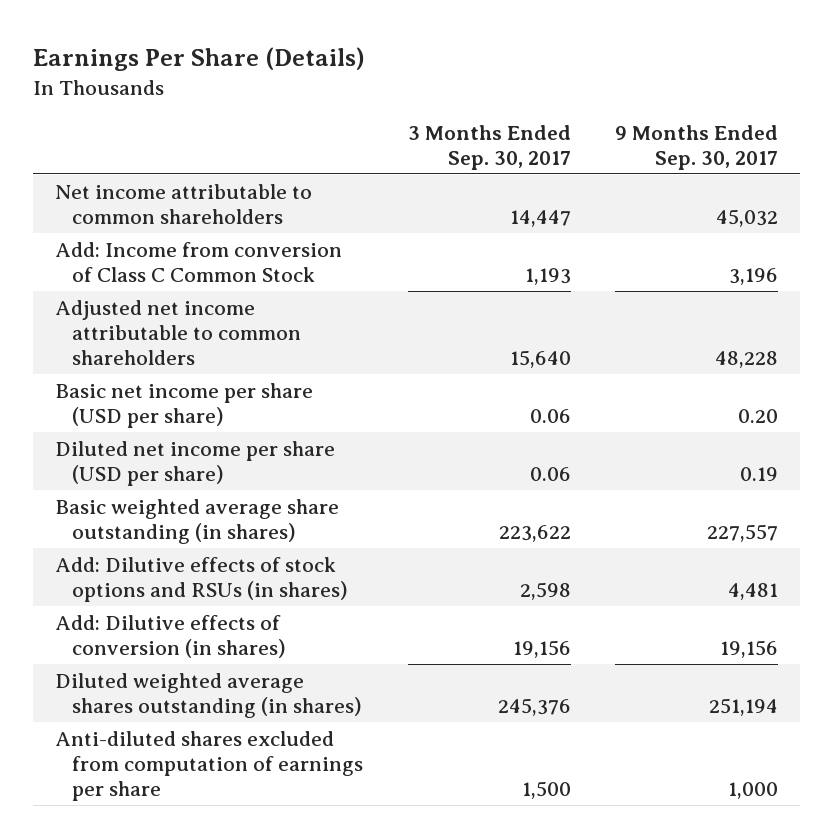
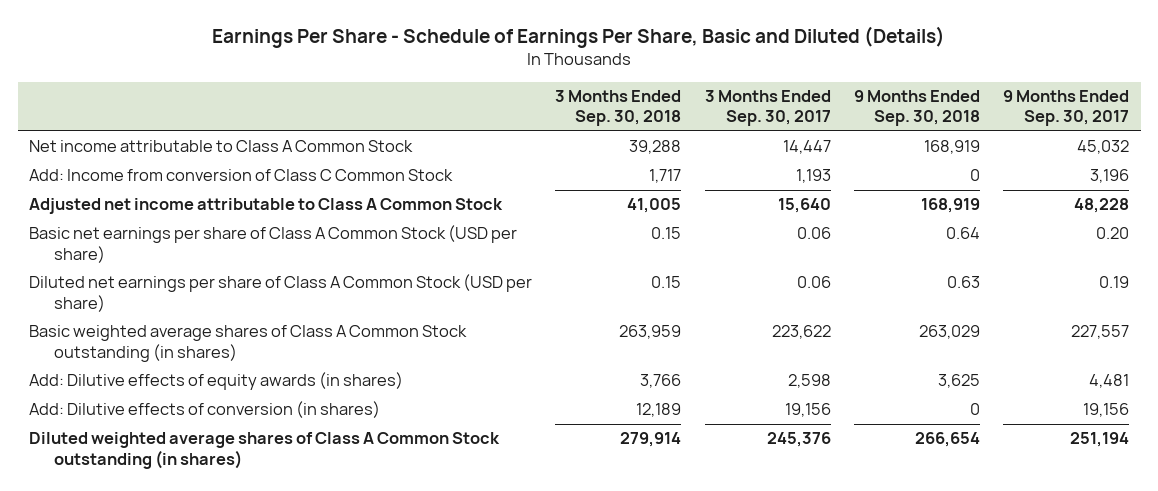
- Earnings Per Share (Details)
+ Earnings Per Share - Schedule of Earnings Per Share, Basic and Diluted (Details)
- | 3 Months Ended Sep. 30, 2017 | 9 Months Ended Sep. 30, 2017
+ | 3 Months Ended Sep. 30, 2018 | 3 Months Ended Sep. 30, 2017 | 9 Months Ended Sep. 30, 2018 | 9 Months Ended Sep. 30, 2017
- Net income attributable to common shareholders | 14,447 | 45,032
+ Net income attributable to Class A Common Stock | 39,288 | 14,447 | 168,919 | 45,032
- Adjusted net income attributable to common shareholders | 15,640 | 48,228
- Basic net income per share (USD per share) | 0.06 | 0.20
- Diluted net income per share (USD per share) | 0.06 | 0.19
- Basic weighted average share outstanding (in shares) | 223,622 | 227,557
- Add: Dilutive effects of stock options and RSUs (in shares) | 2,598 | 4,481
+ Adjusted net income attributable to Class A Common Stock | 41,005 | 15,640 | 168,919 | 48,228
+ Basic net earnings per share of Class A Common Stock (USD per share) | 0.15 | 0.06 | 0.64 | 0.20
+ Diluted net earnings per share of Class A Common Stock (USD per share) | 0.15 | 0.06 | 0.63 | 0.19
+ Basic weighted average shares of Class A Common Stock outstanding (in shares) | 263,959 | 223,622 | 263,029 | 227,557
+ Add: Dilutive effects of equity awards (in shares) | 3,766 | 2,598 | 3,625 | 4,481
- Diluted weighted average shares outstanding (in shares) | 245,376 | 251,194
- Anti-diluted shares excluded from computation of earnings per share | 1,500 | 1,000
+ Diluted weighted average shares of Class A Common Stock outstanding (in shares) | 279,914 | 245,376 | 266,654 | 251,194

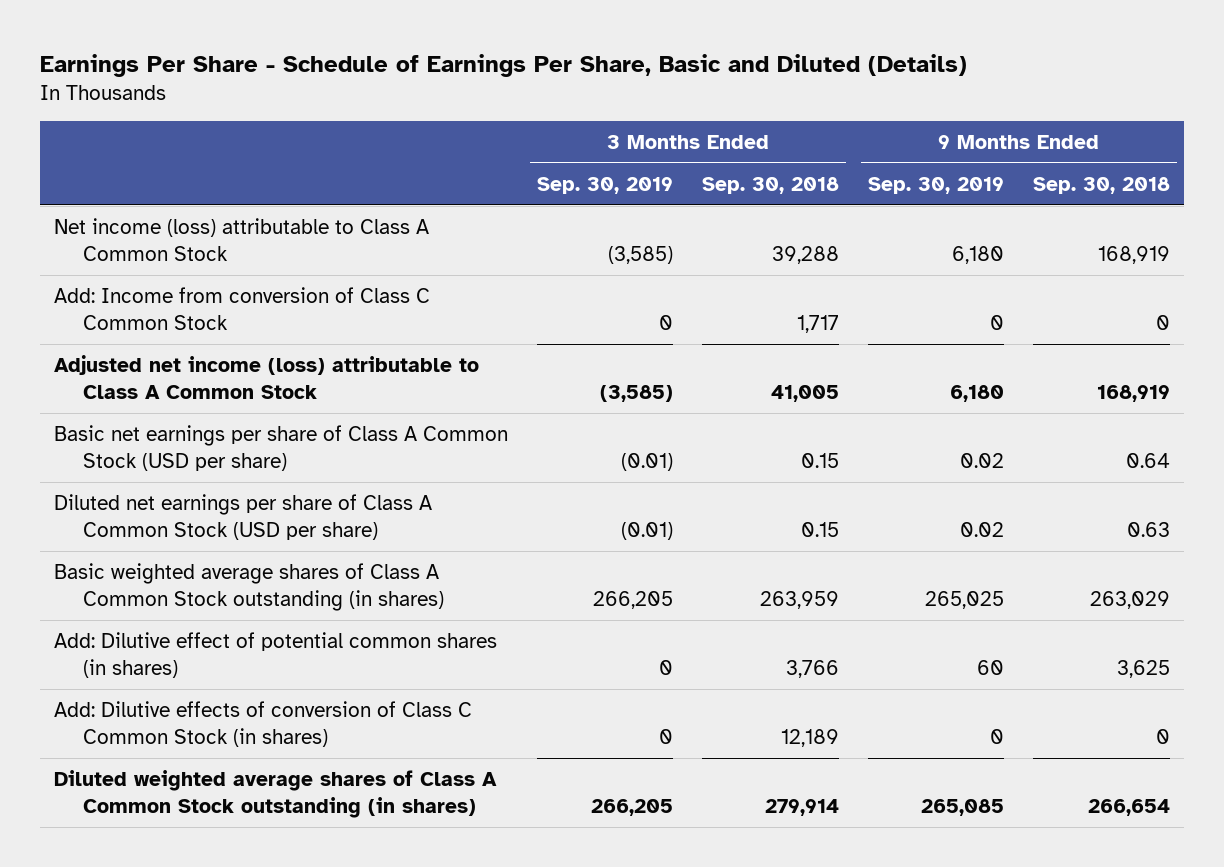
- | 3 Months Ended Sep. 30, 2018 | 3 Months Ended Sep. 30, 2017 | 9 Months Ended Sep. 30, 2018 | 9 Months Ended Sep. 30, 2017
+ | 3 Months Ended Sep. 30, 2019 | 3 Months Ended Sep. 30, 2018 | 9 Months Ended Sep. 30, 2019 | 9 Months Ended Sep. 30, 2018
- Net income attributable to Class A Common Stock | 39,288 | 14,447 | 168,919 | 45,032
+ Net income (loss) attributable to Class A Common Stock | (3,585) | 39,288 | 6,180 | 168,919
- Adjusted net income attributable to Class A Common Stock | 41,005 | 15,640 | 168,919 | 48,228
+ Adjusted net income (loss) attributable to Class A Common Stock | (3,585) | 41,005 | 6,180 | 168,919
- Add: Dilutive effects of equity awards (in shares) | 3,766 | 2,598 | 3,625 | 4,481
- Add: Dilutive effects of conversion (in shares) | 12,189 | 19,156 | 0 | 19,156
+ Add: Dilutive effect of potential common shares (in shares) | 0 | 3,766 | 60 | 3,625
+ Add: Dilutive effects of conversion of Class C Common Stock (in shares) | 0 | 12,189 | 0 | 0

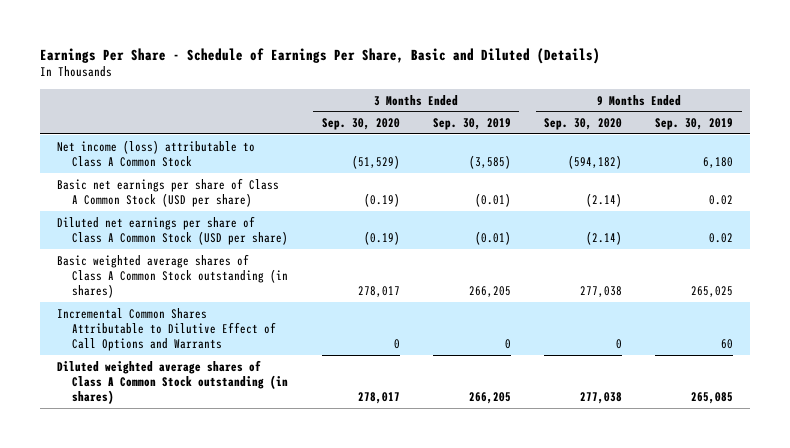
- | 3 Months Ended Sep. 30, 2019 | 3 Months Ended Sep. 30, 2018 | 9 Months Ended Sep. 30, 2019 | 9 Months Ended Sep. 30, 2018
+ | 3 Months Ended Sep. 30, 2020 | 3 Months Ended Sep. 30, 2019 | 9 Months Ended Sep. 30, 2020 | 9 Months Ended Sep. 30, 2019
- Add: Income from conversion of Class C Common Stock | 0 | 1,717 | 0 | 0
- Adjusted net income (loss) attributable to Class A Common Stock | (3,585) | 41,005 | 6,180 | 168,919
- Add: Dilutive effect of potential common shares (in shares) | 0 | 3,766 | 60 | 3,625
- Add: Dilutive effects of conversion of Class C Common Stock (in shares) | 0 | 12,189 | 0 | 0
+ Incremental Common Shares Attributable to Dilutive Effect of Call Options and Warrants | 0 | 0 | 0 | 60

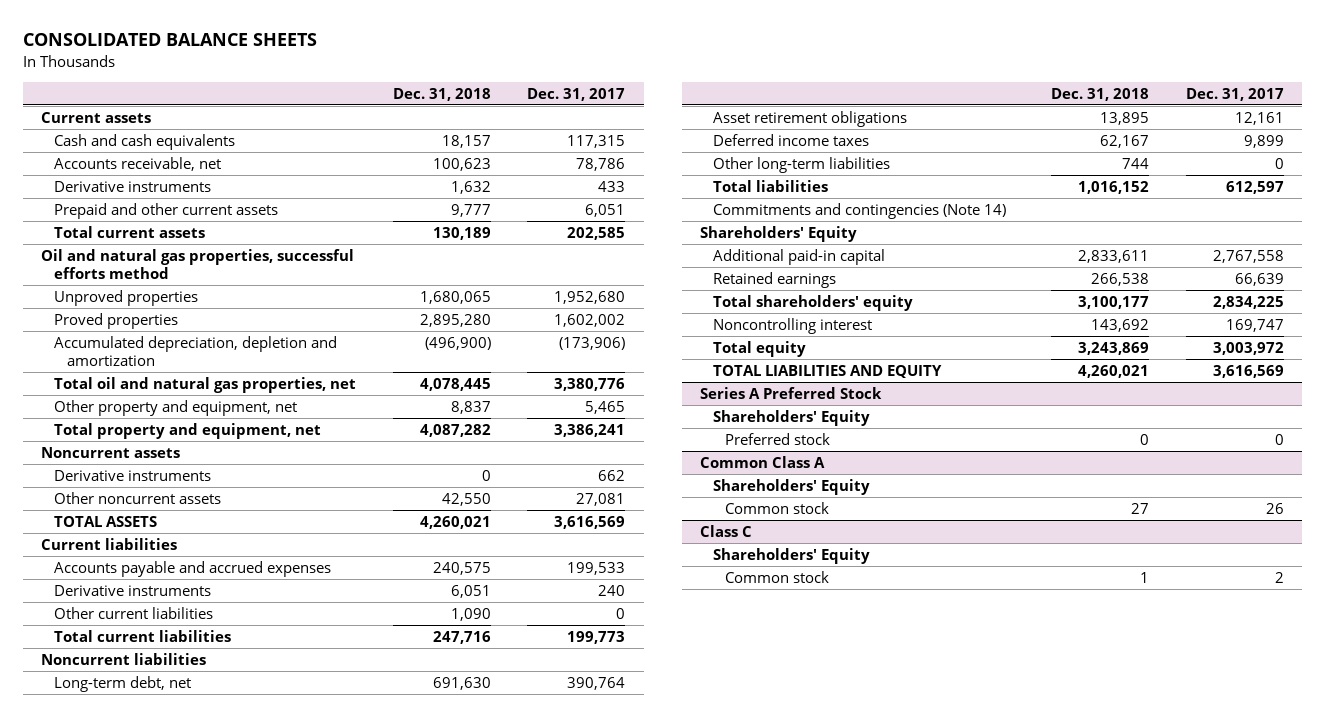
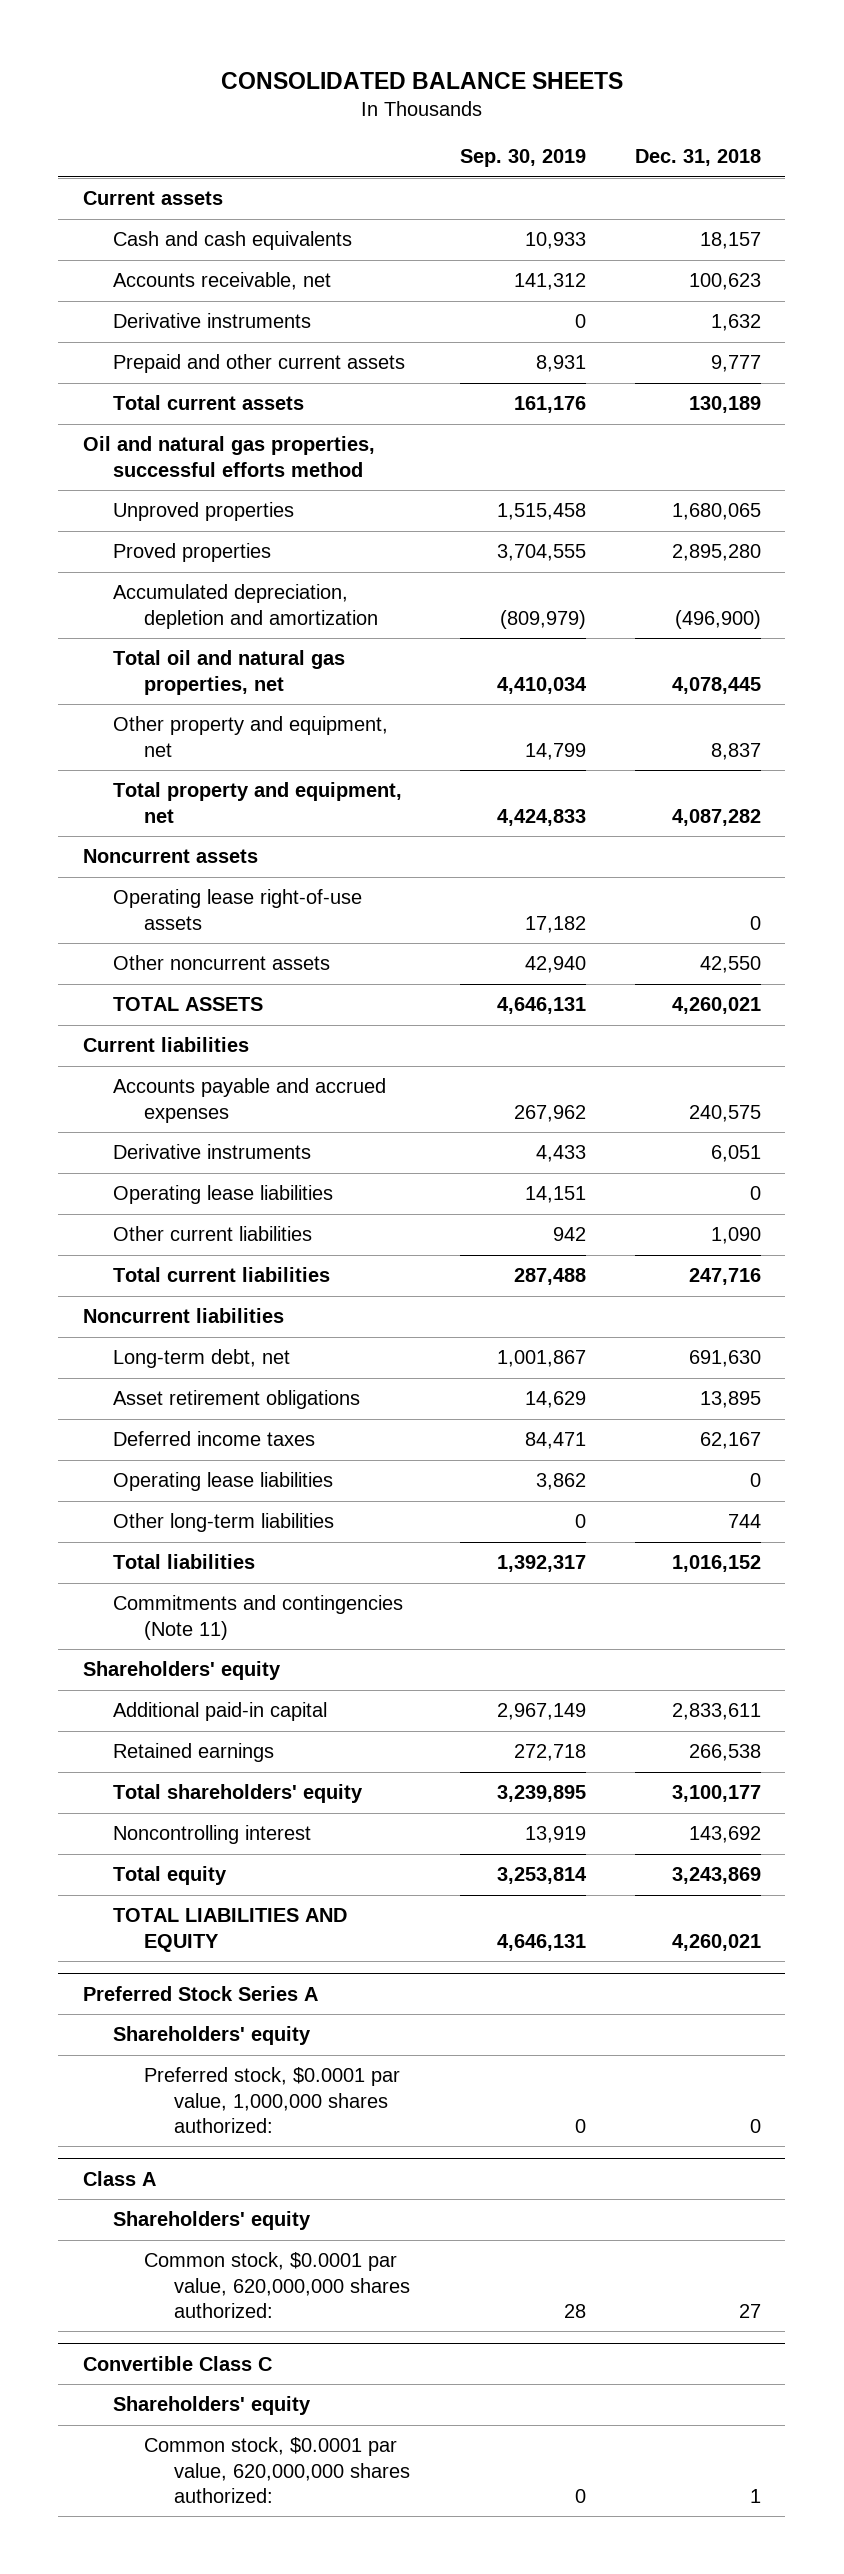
- | Dec. 31, 2018 | Dec. 31, 2017
+ | Sep. 30, 2019 | Dec. 31, 2018
- Derivative instruments | 0 | 662
+ Operating lease right-of-use assets | 17,182 | 0
+ Operating lease liabilities | 14,151 | 0
+ Operating lease liabilities | 3,862 | 0
- Commitments and contingencies (Note 14)
- Shareholders' Equity
+ Commitments and contingencies (Note 11)
+ Shareholders' equity
- Series A Preferred Stock
- Shareholders' Equity
- Preferred stock | 0 | 0
- Common Class A
- Shareholders' Equity
- Common stock | 27 | 26
- Class C
- Shareholders' Equity
- Common stock | 1 | 2
+ Preferred Stock Series A
+ Shareholders' equity
+ Preferred stock, $0.0001 par value, 1,000,000 shares authorized: | 0 | 0
+ Class A
+ Shareholders' equity
+ Common stock, $0.0001 par value, 620,000,000 shares authorized: | 28 | 27
+ Convertible Class C
+ Shareholders' equity
+ Common stock, $0.0001 par value, 620,000,000 shares authorized: | 0 | 1

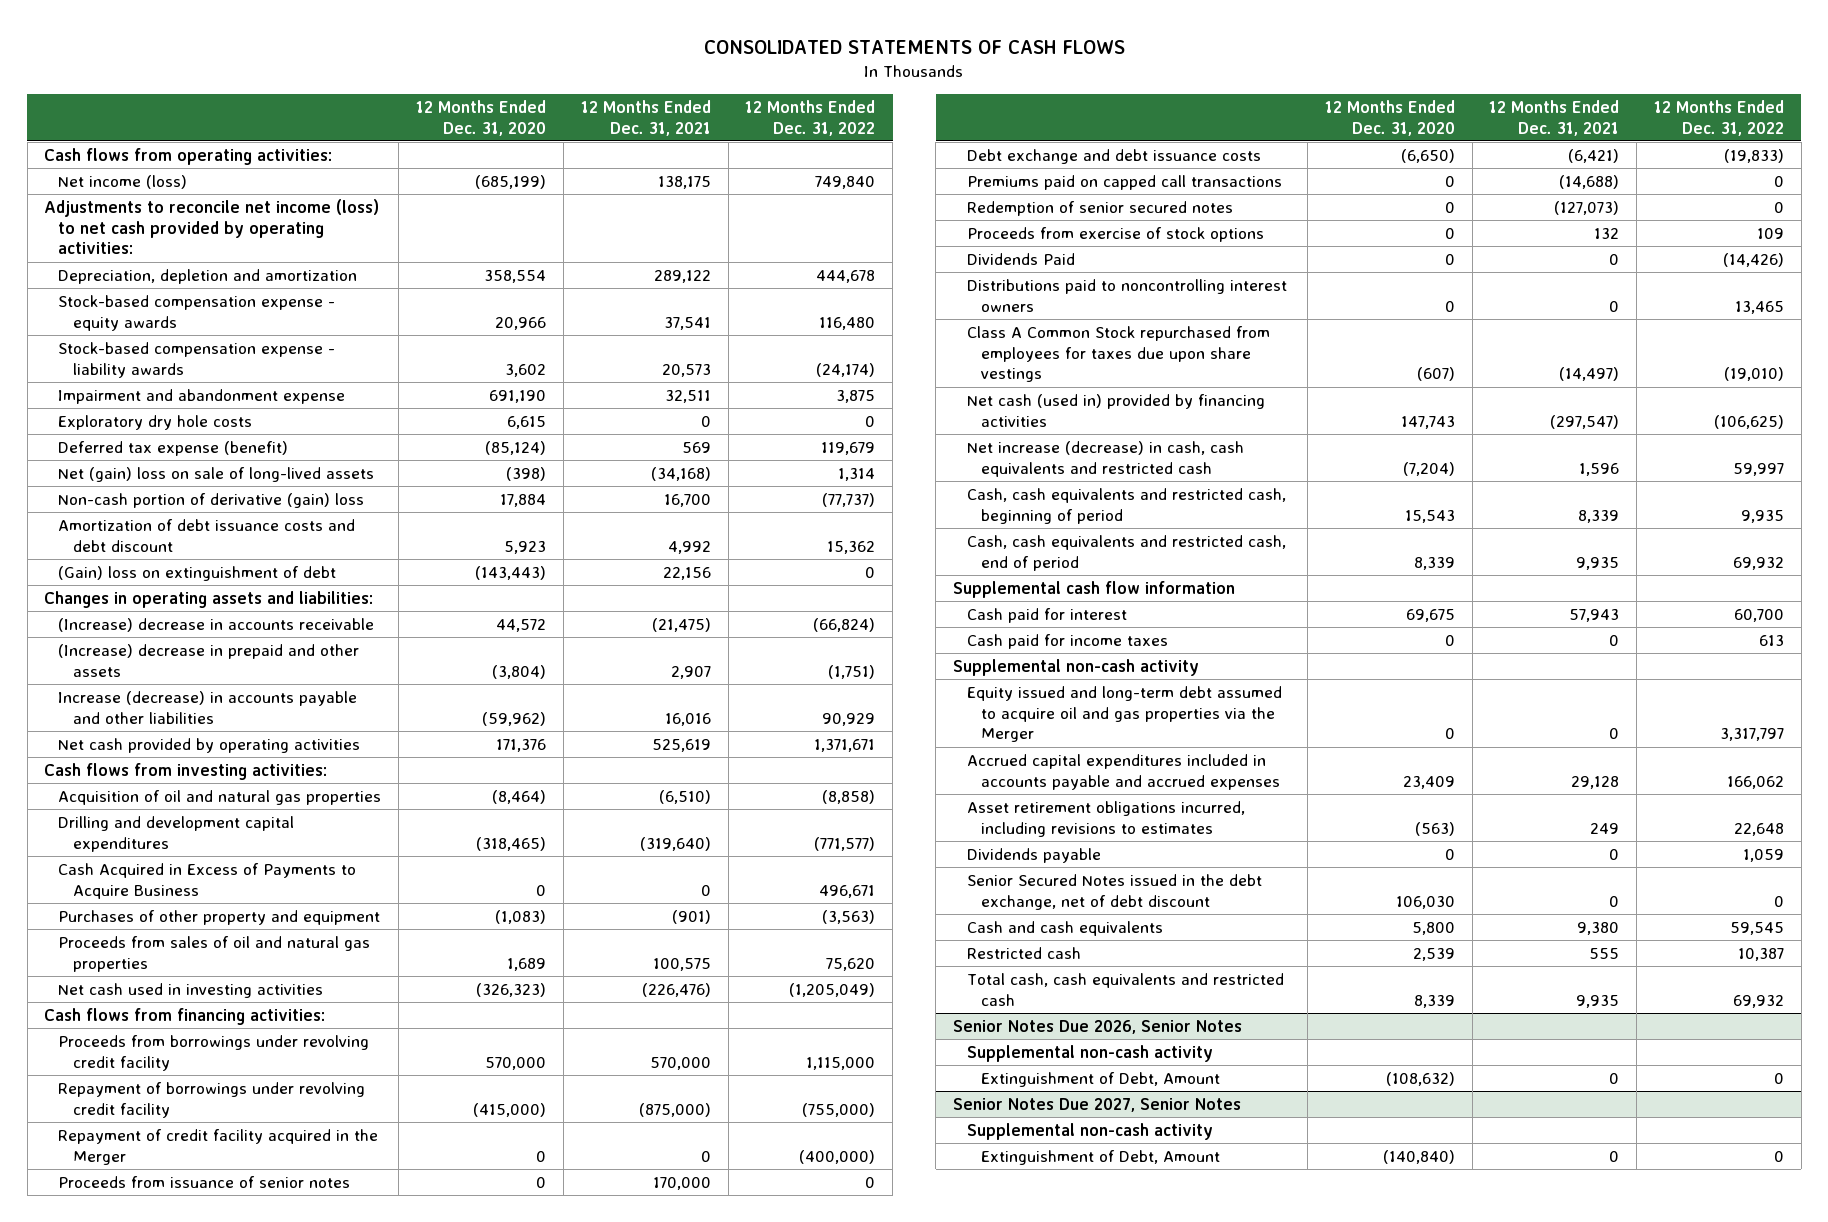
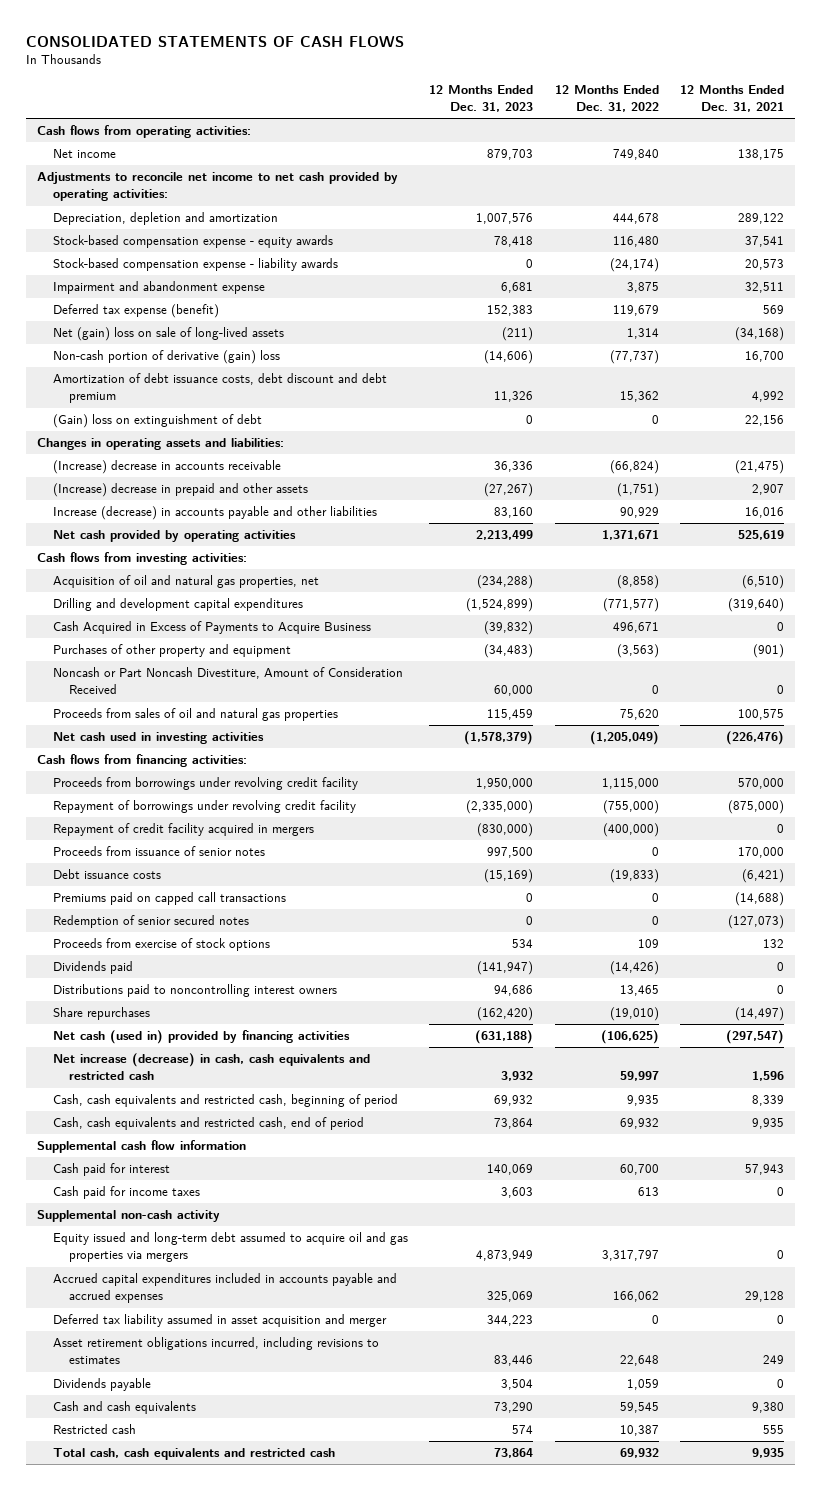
- | 12 Months Ended Dec. 31, 2020 | 12 Months Ended Dec. 31, 2021 | 12 Months Ended Dec. 31, 2022
+ | 12 Months Ended Dec. 31, 2023 | 12 Months Ended Dec. 31, 2022 | 12 Months Ended Dec. 31, 2021
- Net income (loss) | (685,199) | 138,175 | 749,840
- Adjustments to reconcile net income (loss) to net cash provided by operating activities:
+ Net income | 879,703 | 749,840 | 138,175
+ Adjustments to reconcile net income to net cash provided by operating activities:
- Exploratory dry hole costs | 6,615 | 0 | 0
- Amortization of debt issuance costs and debt discount | 5,923 | 4,992 | 15,362
+ Amortization of debt issuance costs, debt discount and debt premium | 11,326 | 15,362 | 4,992
- Acquisition of oil and natural gas properties | (8,464) | (6,510) | (8,858)
+ Acquisition of oil and natural gas properties, net | (234,288) | (8,858) | (6,510)
+ Noncash or Part Noncash Divestiture, Amount of Consideration Received | 60,000 | 0 | 0
- Repayment of credit facility acquired in the Merger | 0 | 0 | (400,000)
+ Repayment of credit facility acquired in mergers | (830,000) | (400,000) | 0
- Debt exchange and debt issuance costs | (6,650) | (6,421) | (19,833)
+ Debt issuance costs | (15,169) | (19,833) | (6,421)
- Dividends Paid | 0 | 0 | (14,426)
+ Dividends paid | (141,947) | (14,426) | 0
- Class A Common Stock repurchased from employees for taxes due upon share vestings | (607) | (14,497) | (19,010)
+ Share repurchases | (162,420) | (19,010) | (14,497)
- Equity issued and long-term debt assumed to acquire oil and gas properties via the Merger | 0 | 0 | 3,317,797
+ Equity issued and long-term debt assumed to acquire oil and gas properties via mergers | 4,873,949 | 3,317,797 | 0
+ Deferred tax liability assumed in asset acquisition and merger | 344,223 | 0 | 0
- Senior Secured Notes issued in the debt exchange, net of debt discount | 106,030 | 0 | 0
- Senior Notes Due 2026, Senior Notes
- Supplemental non-cash activity
- Extinguishment of Debt, Amount | (108,632) | 0 | 0
- Senior Notes Due 2027, Senior Notes
- Supplemental non-cash activity
- Extinguishment of Debt, Amount | (140,840) | 0 | 0

